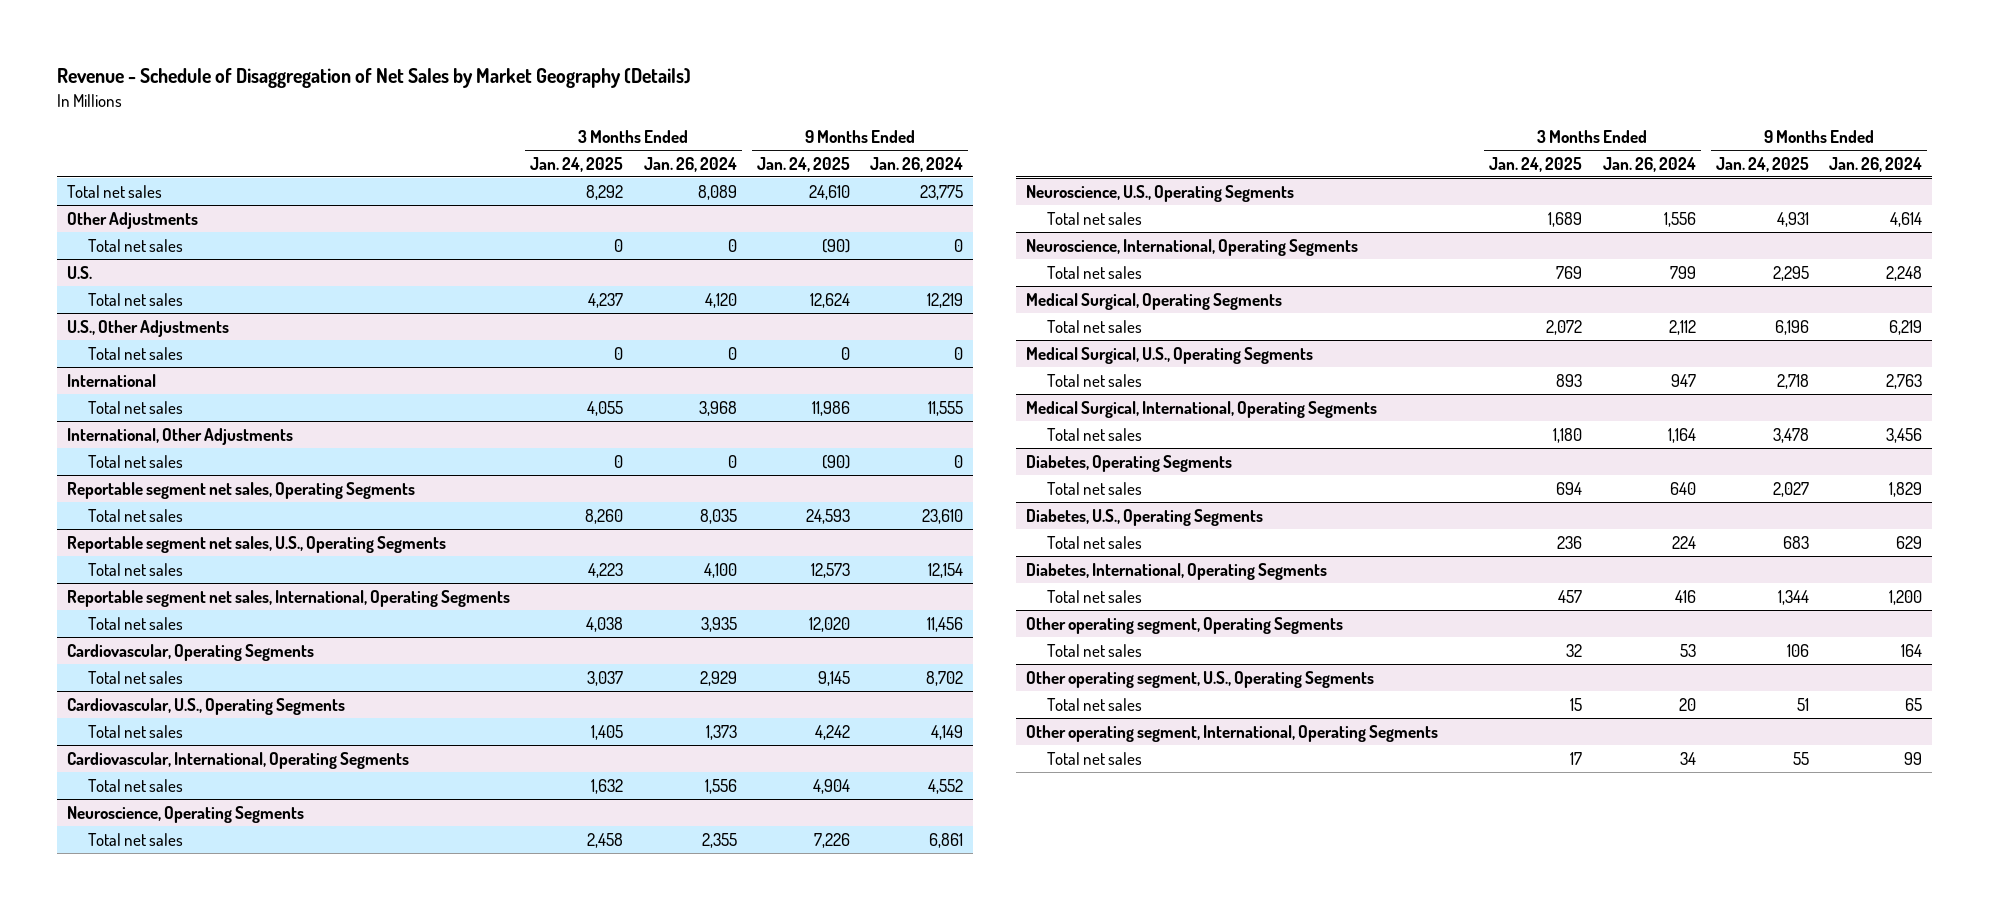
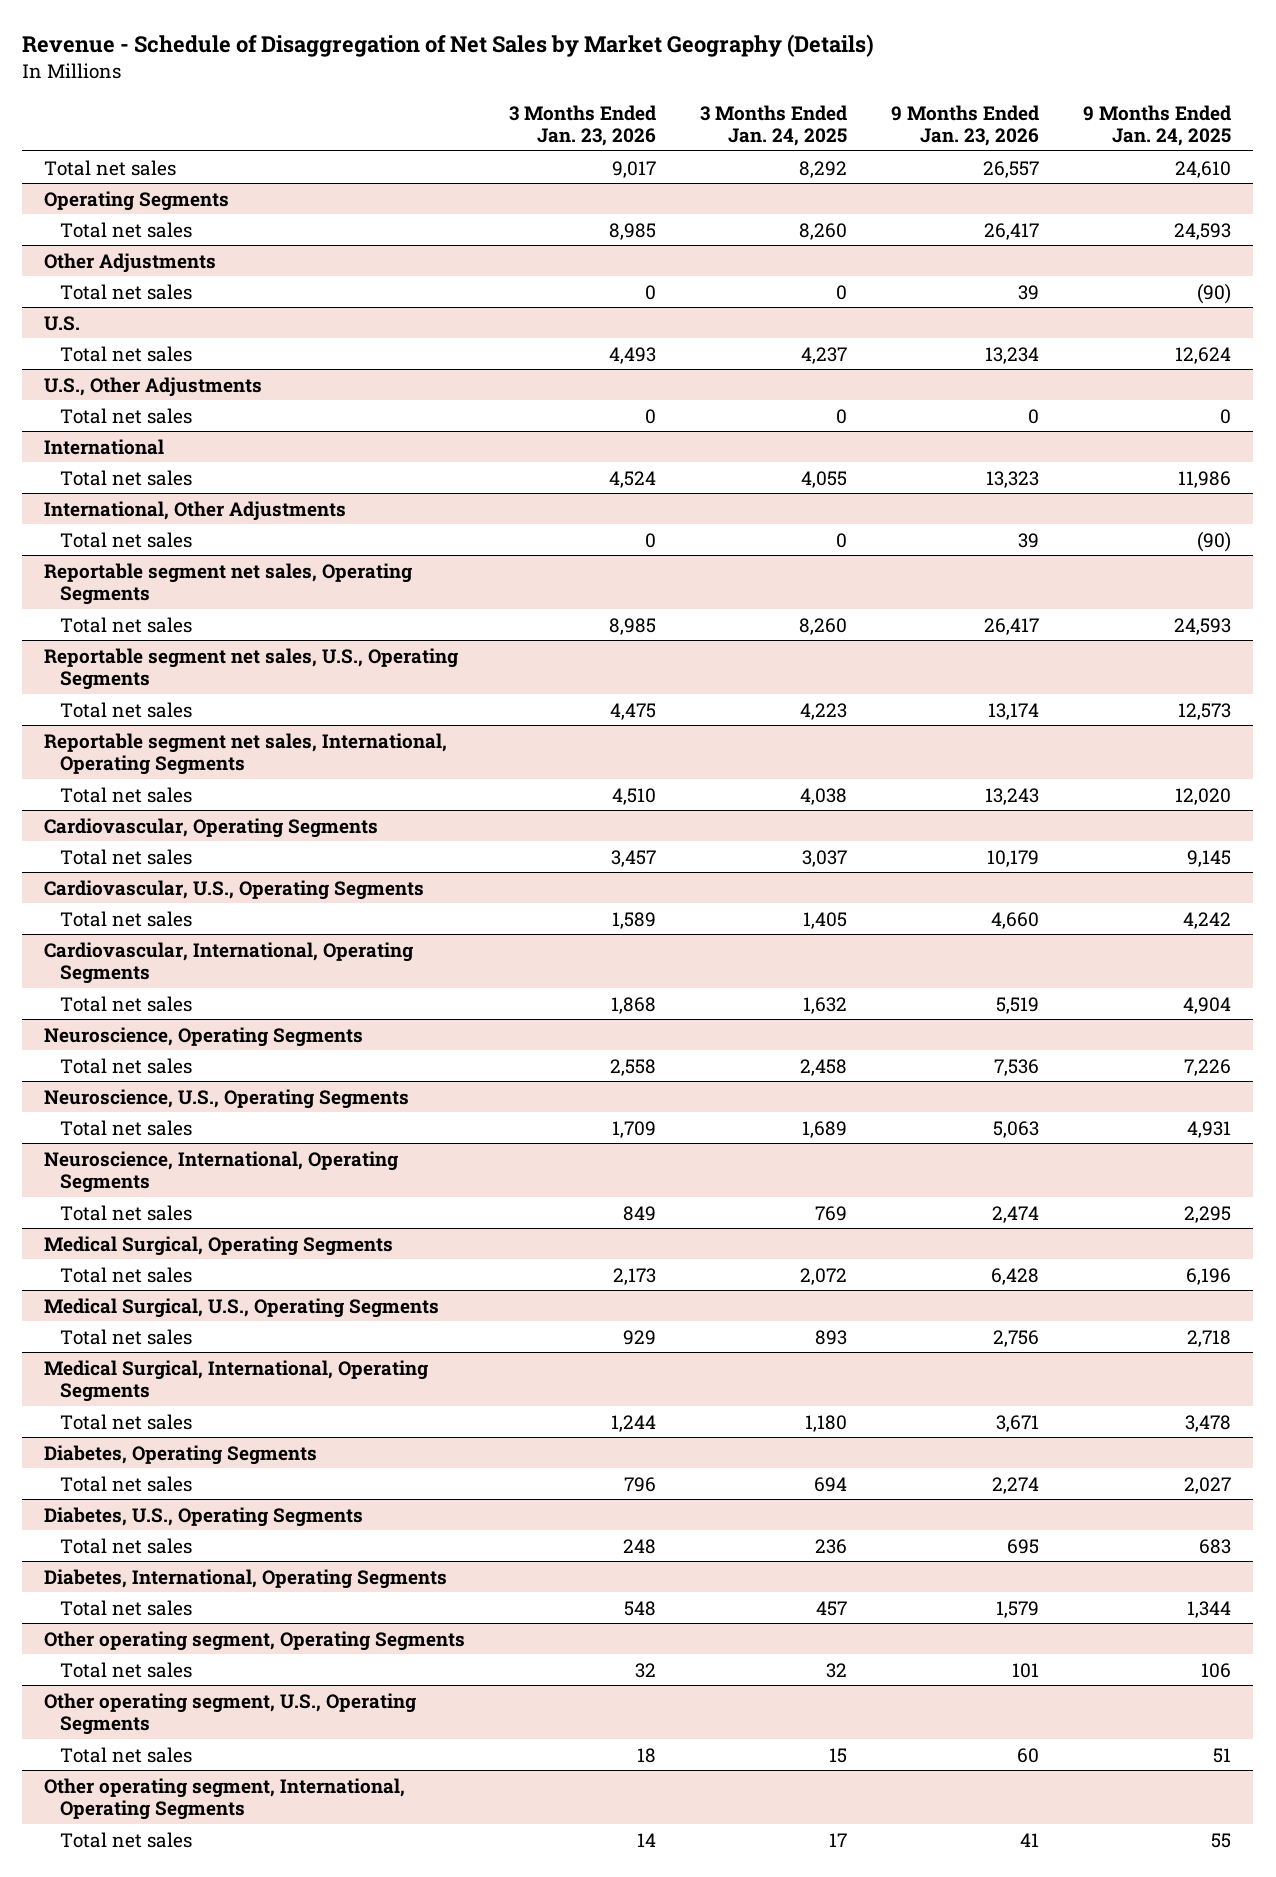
- | 3 Months Ended Jan. 24, 2025 | 3 Months Ended Jan. 26, 2024 | 9 Months Ended Jan. 24, 2025 | 9 Months Ended Jan. 26, 2024
+ | 3 Months Ended Jan. 23, 2026 | 3 Months Ended Jan. 24, 2025 | 9 Months Ended Jan. 23, 2026 | 9 Months Ended Jan. 24, 2025
+ Operating Segments
+ Total net sales | 8,985 | 8,260 | 26,417 | 24,593

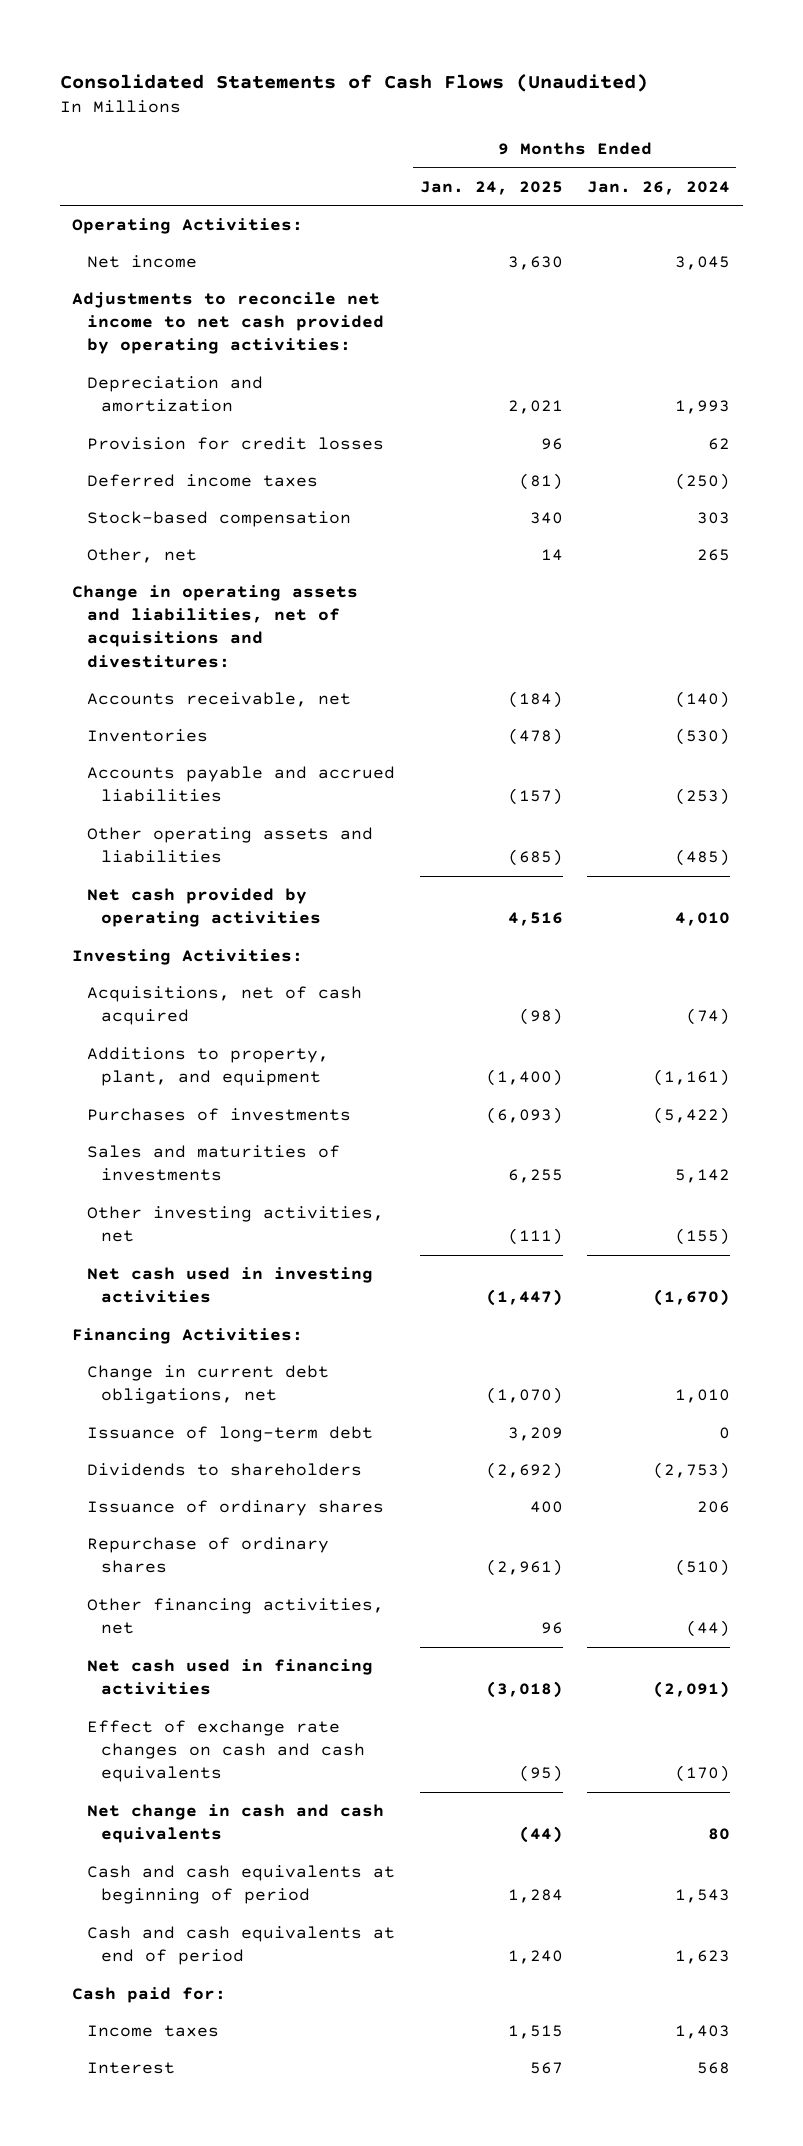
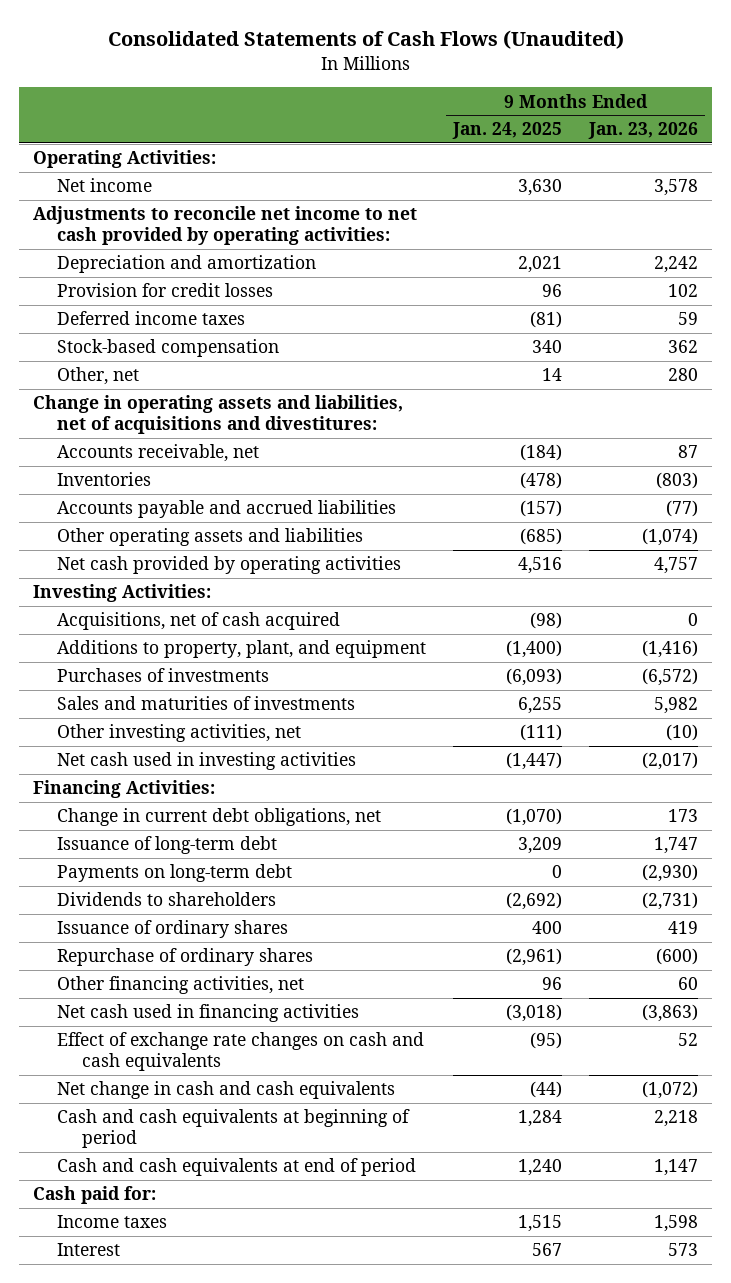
- | 9 Months Ended Jan. 24, 2025 | 9 Months Ended Jan. 26, 2024
+ | 9 Months Ended Jan. 24, 2025 | 9 Months Ended Jan. 23, 2026
+ Payments on long-term debt | 0 | (2,930)

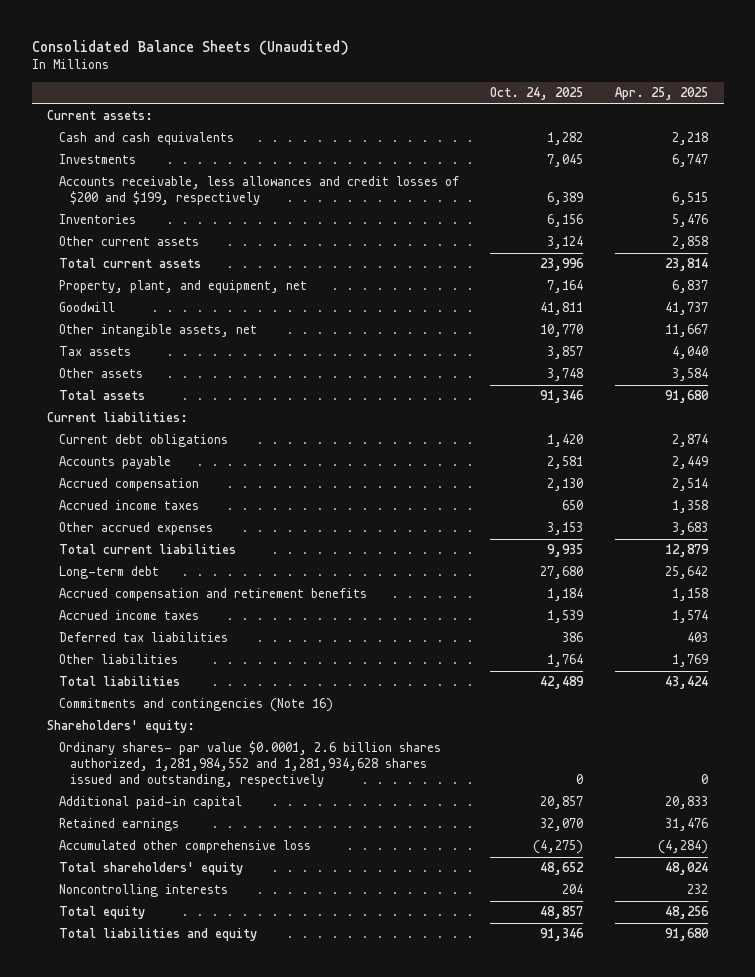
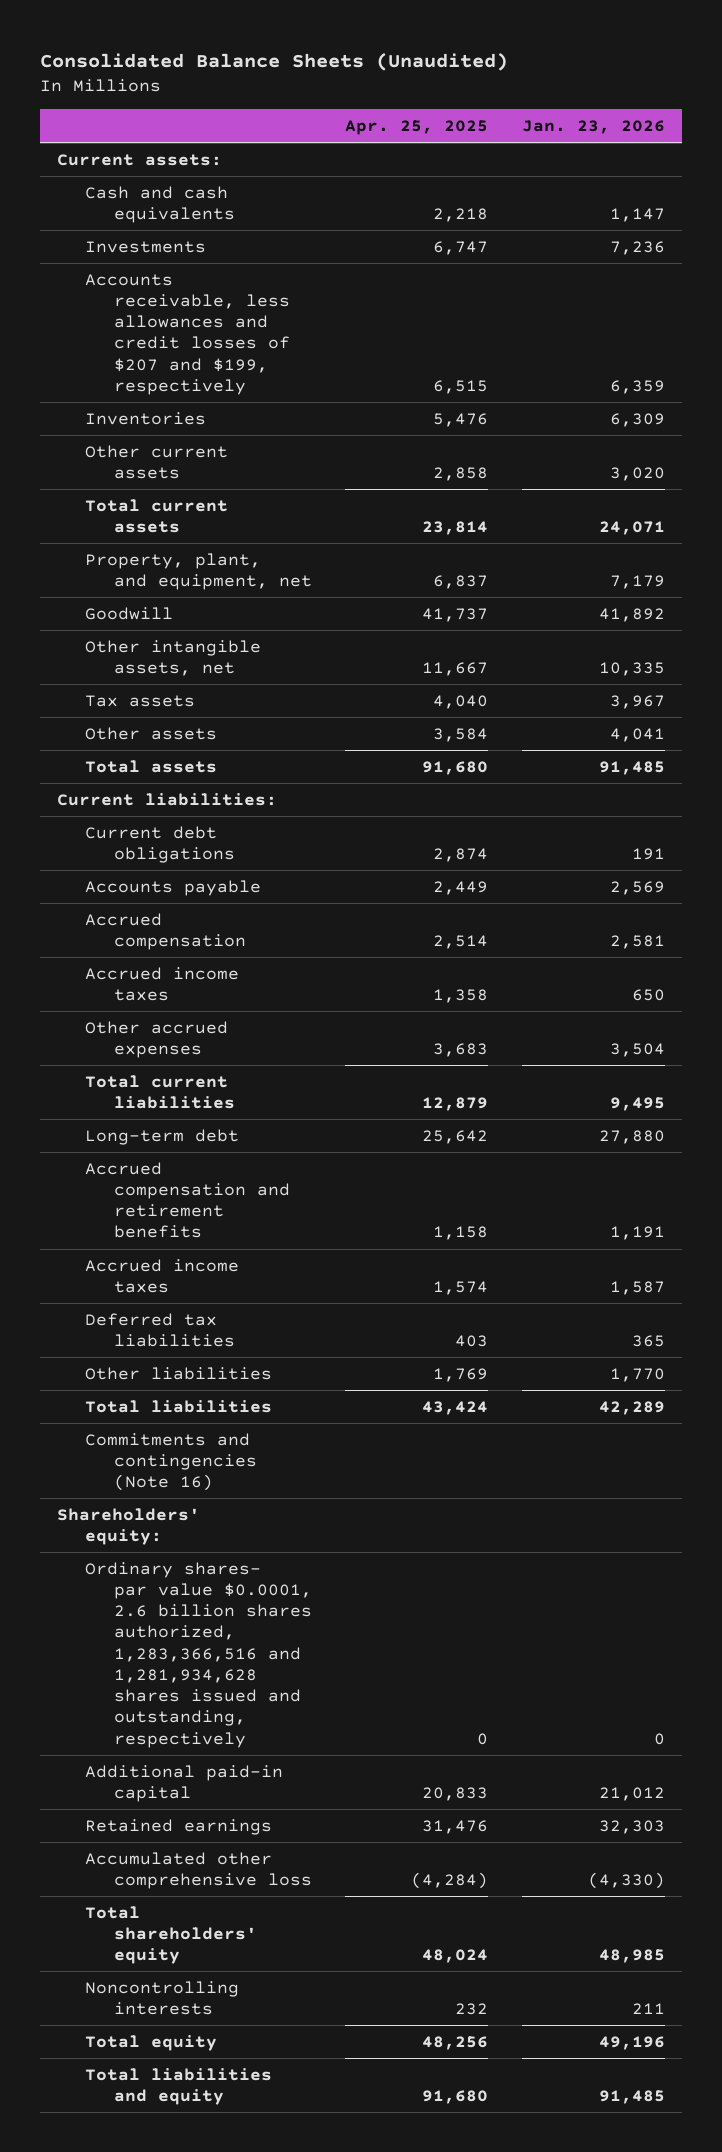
- | Oct. 24, 2025 | Apr. 25, 2025
+ | Apr. 25, 2025 | Jan. 23, 2026
- Accounts receivable, less allowances and credit losses of $200 and $199, respectively | 6,389 | 6,515
+ Accounts receivable, less allowances and credit losses of $207 and $199, respectively | 6,515 | 6,359
- Ordinary shares- par value $0.0001, 2.6 billion shares authorized, 1,281,984,552 and 1,281,934,628 shares issued and outstanding, respectively | 0 | 0
+ Ordinary shares- par value $0.0001, 2.6 billion shares authorized, 1,283,366,516 and 1,281,934,628 shares issued and outstanding, respectively | 0 | 0

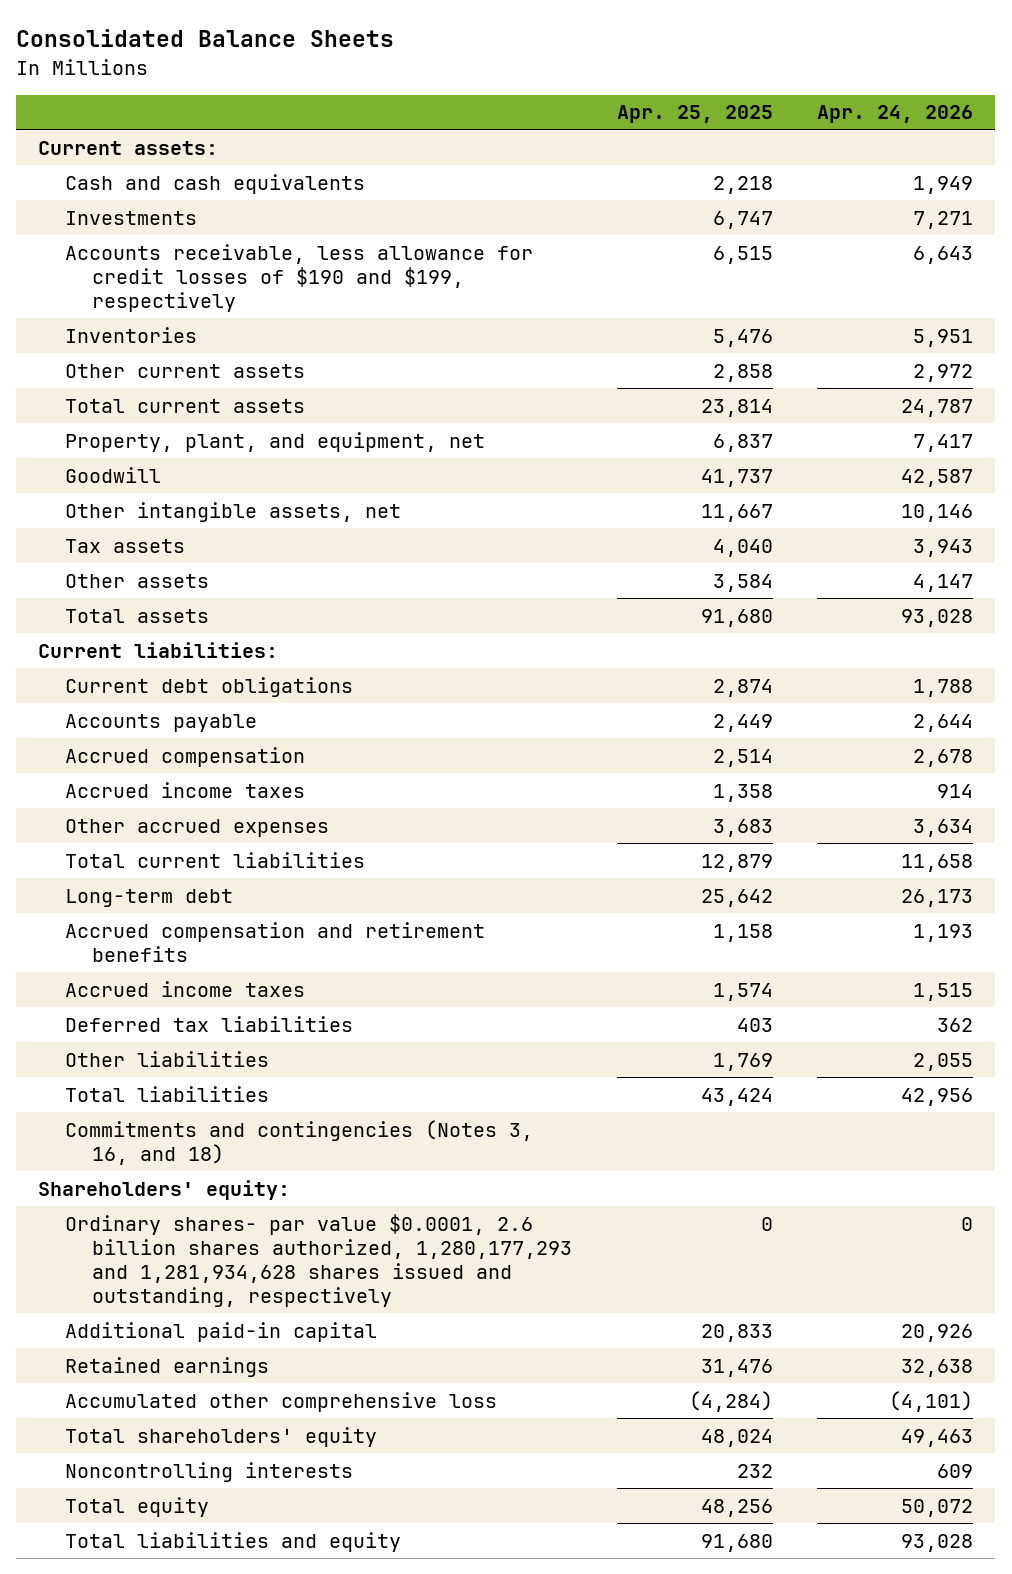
- Consolidated Balance Sheets (Unaudited)
+ Consolidated Balance Sheets
- | Apr. 25, 2025 | Jan. 23, 2026
+ | Apr. 25, 2025 | Apr. 24, 2026
- Accounts receivable, less allowances and credit losses of $207 and $199, respectively | 6,515 | 6,359
+ Accounts receivable, less allowance for credit losses of $190 and $199, respectively | 6,515 | 6,643
- Commitments and contingencies (Note 16)
+ Commitments and contingencies (Notes 3, 16, and 18)
- Ordinary shares- par value $0.0001, 2.6 billion shares authorized, 1,283,366,516 and 1,281,934,628 shares issued and outstanding, respectively | 0 | 0
+ Ordinary shares- par value $0.0001, 2.6 billion shares authorized, 1,280,177,293 and 1,281,934,628 shares issued and outstanding, respectively | 0 | 0

